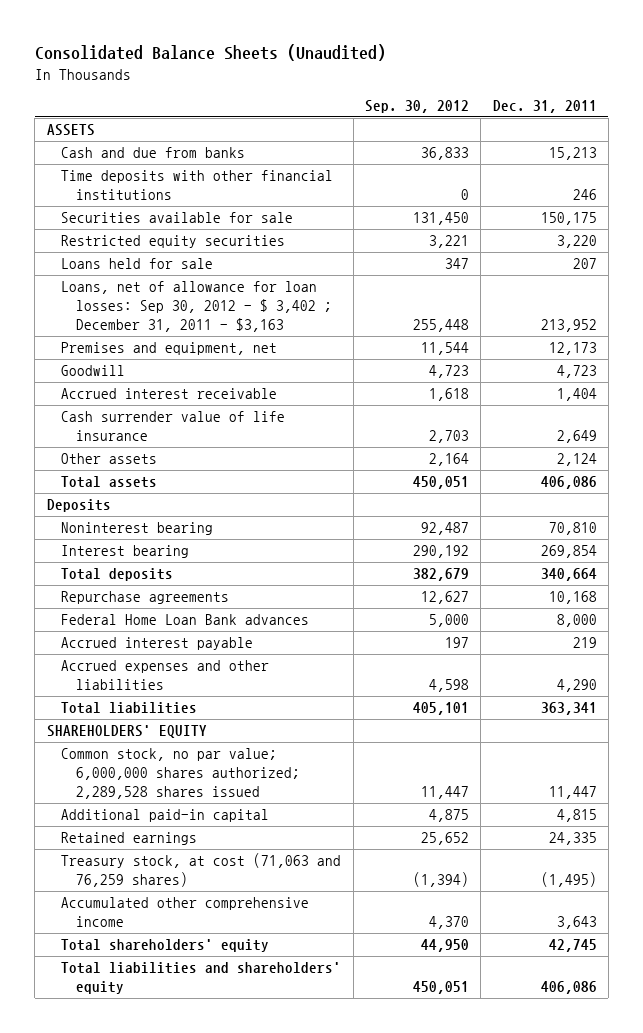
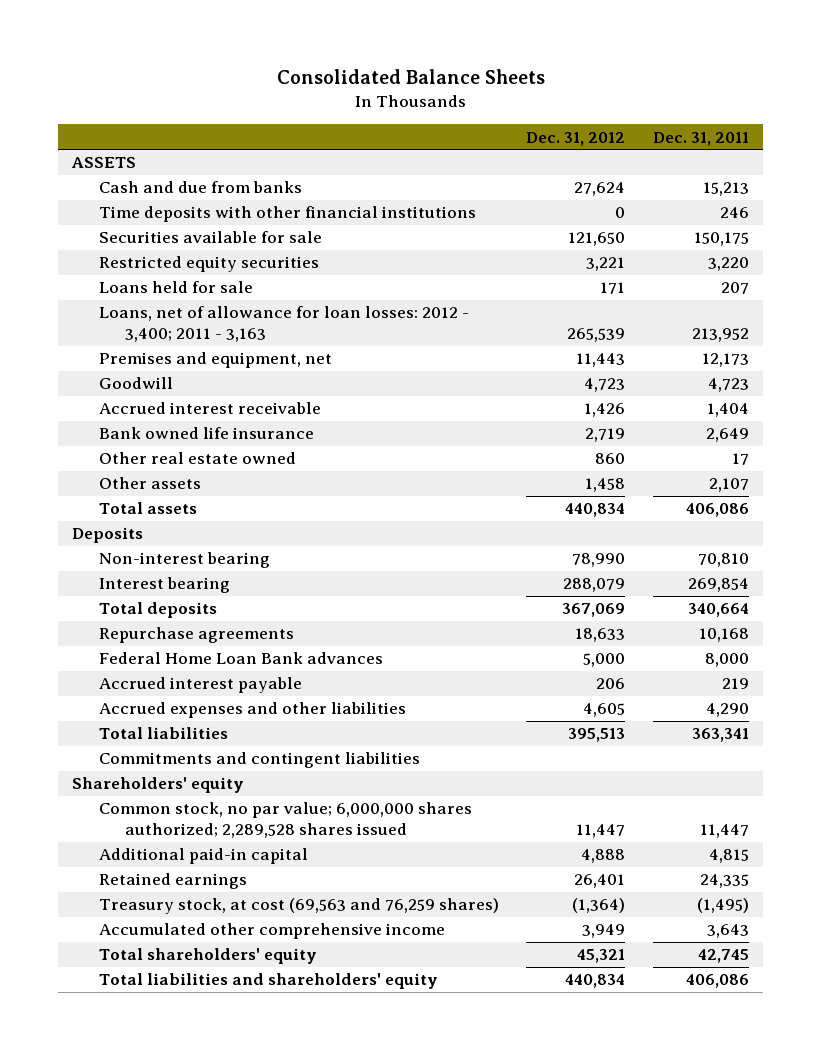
- Consolidated Balance Sheets (Unaudited)
+ Consolidated Balance Sheets
- | Sep. 30, 2012 | Dec. 31, 2011
+ | Dec. 31, 2012 | Dec. 31, 2011
- Loans, net of allowance for loan losses: Sep 30, 2012 - $ 3,402 ; December 31, 2011 - $3,163 | 255,448 | 213,952
+ Loans, net of allowance for loan losses: 2012 - 3,400; 2011 - 3,163 | 265,539 | 213,952
- Cash surrender value of life insurance | 2,703 | 2,649
- Other assets | 2,164 | 2,124
+ Bank owned life insurance | 2,719 | 2,649
+ Other real estate owned | 860 | 17
+ Other assets | 1,458 | 2,107
- Noninterest bearing | 92,487 | 70,810
+ Non-interest bearing | 78,990 | 70,810
- SHAREHOLDERS' EQUITY
+ Commitments and contingent liabilities
+ Shareholders' equity
- Treasury stock, at cost (71,063 and 76,259 shares) | (1,394) | (1,495)
+ Treasury stock, at cost (69,563 and 76,259 shares) | (1,364) | (1,495)

